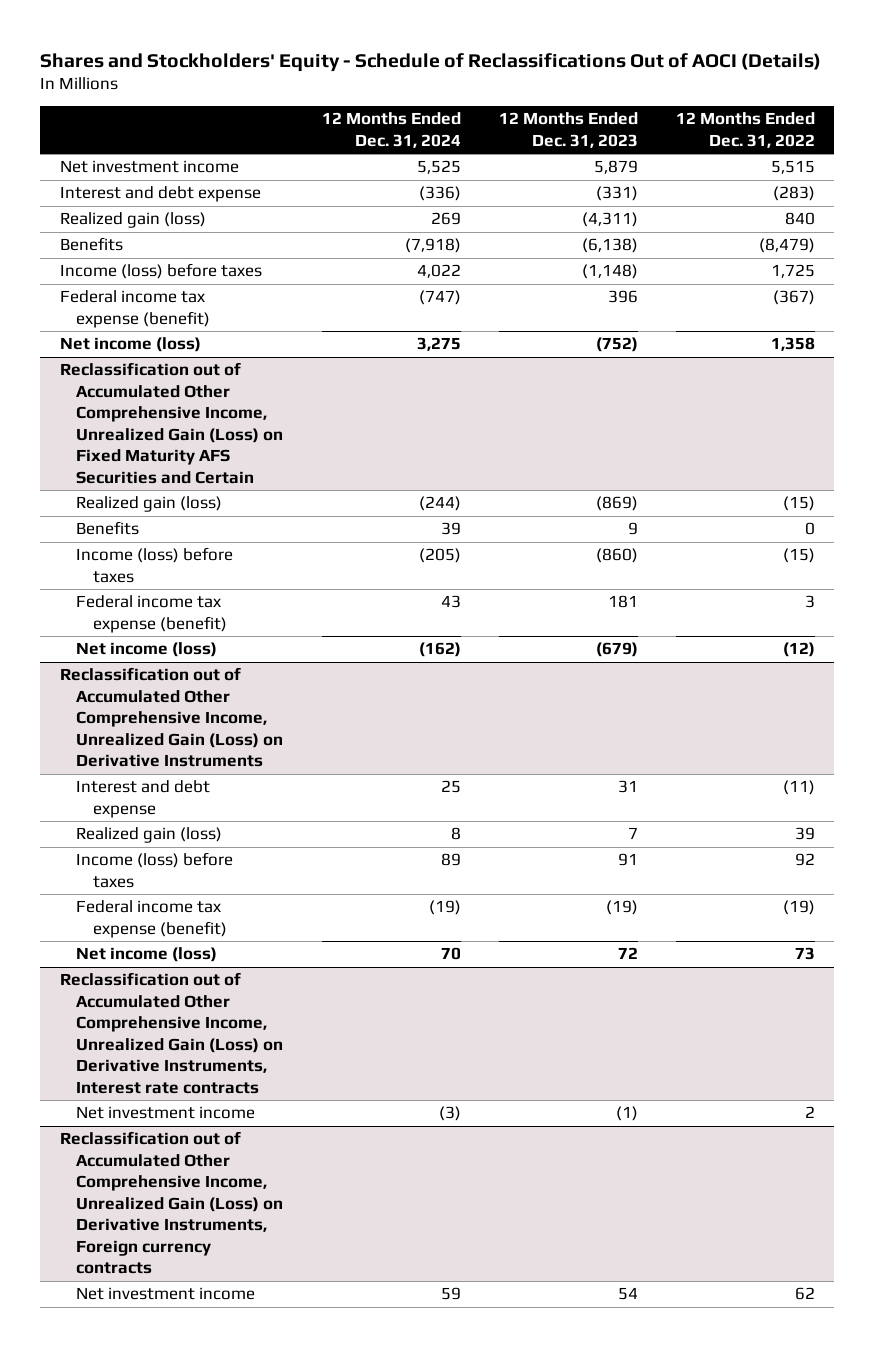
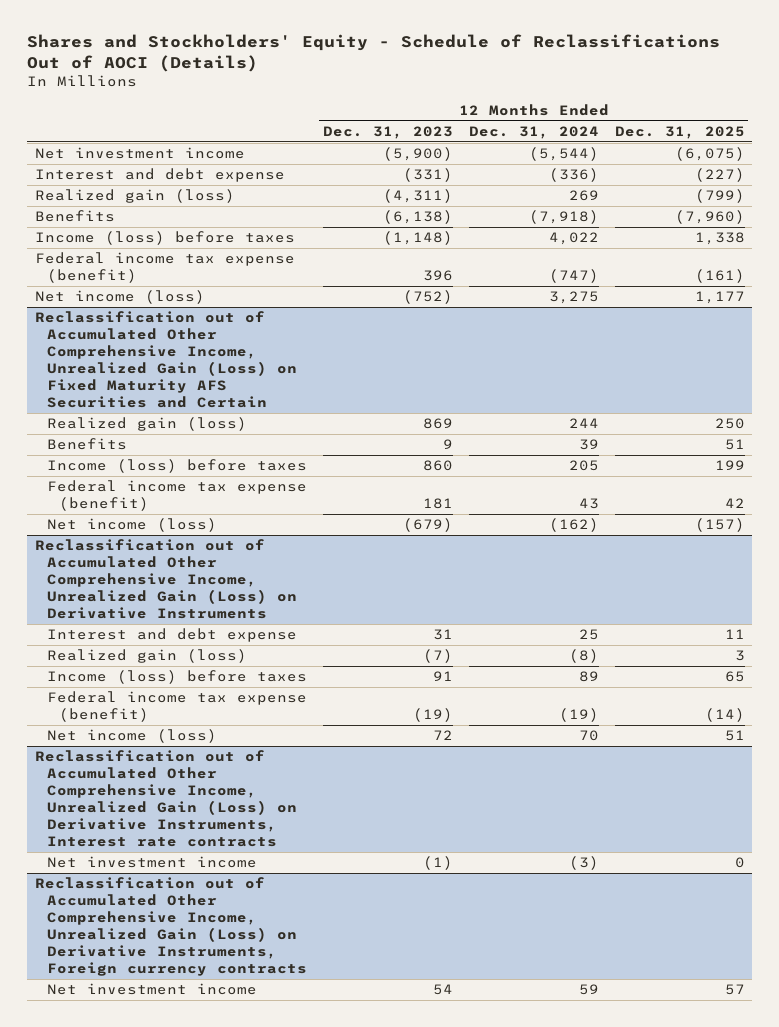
- | 12 Months Ended Dec. 31, 2024 | 12 Months Ended Dec. 31, 2023 | 12 Months Ended Dec. 31, 2022
+ | 12 Months Ended Dec. 31, 2023 | 12 Months Ended Dec. 31, 2024 | 12 Months Ended Dec. 31, 2025
- Net investment income | 5,525 | 5,879 | 5,515
+ Net investment income | (5,900) | (5,544) | (6,075)
@ Reclassification out of Accumulated Other Comprehensive Income, Unrealized Gain (Loss) on Fixed Maturity AFS Securities and Certain
- Realized gain (loss) | (244) | (869) | (15)
+ Realized gain (loss) | 869 | 244 | 250
- Income (loss) before taxes | (205) | (860) | (15)
+ Income (loss) before taxes | 860 | 205 | 199
@ Reclassification out of Accumulated Other Comprehensive Income, Unrealized Gain (Loss) on Derivative Instruments
- Realized gain (loss) | 8 | 7 | 39
+ Realized gain (loss) | (7) | (8) | 3

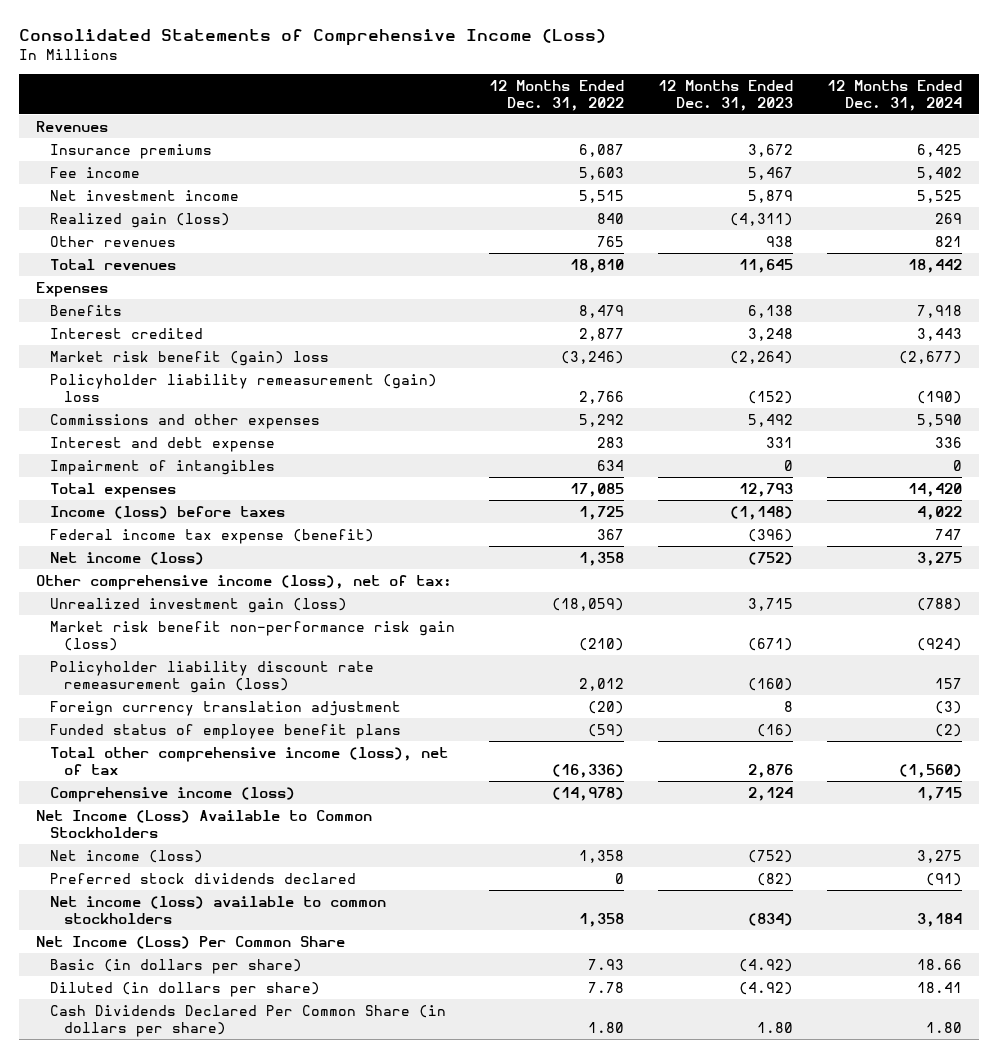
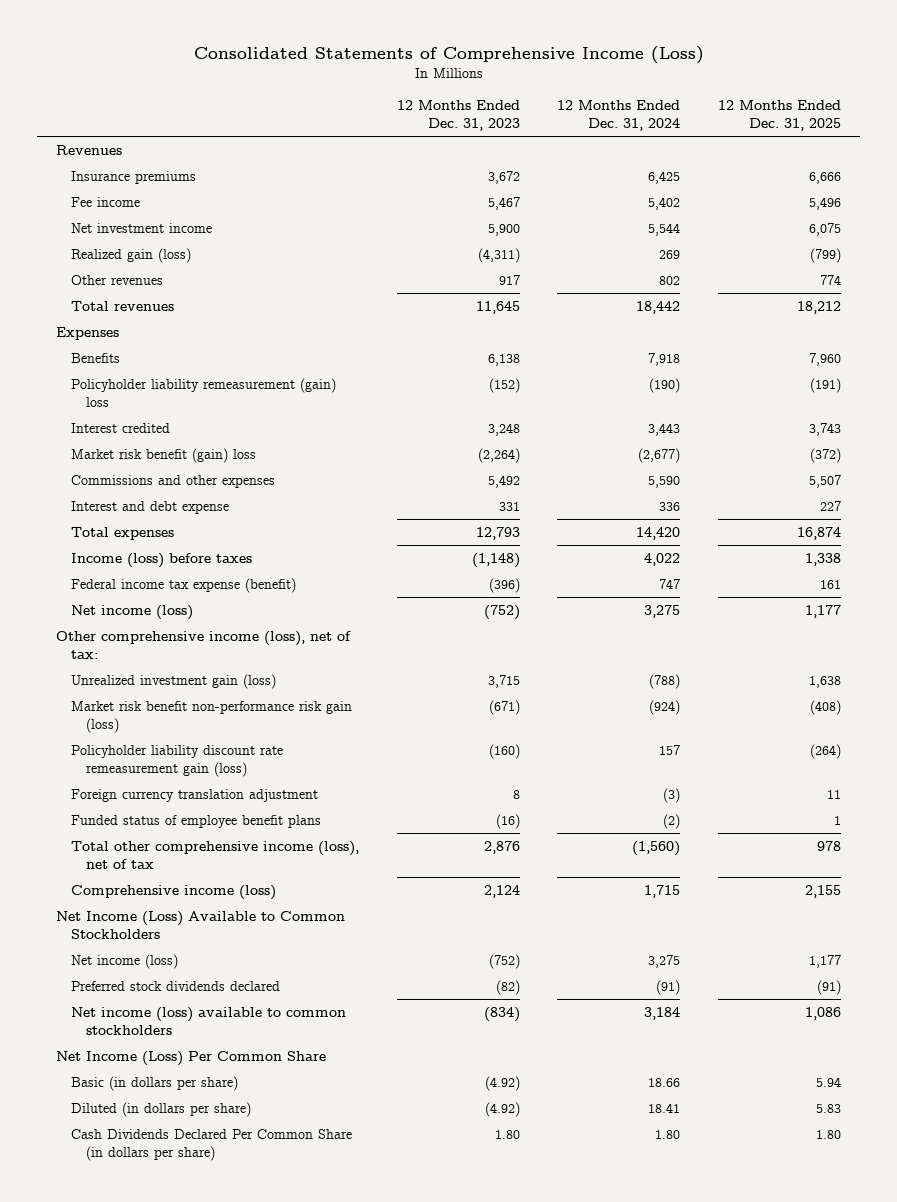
- | 12 Months Ended Dec. 31, 2022 | 12 Months Ended Dec. 31, 2023 | 12 Months Ended Dec. 31, 2024
+ | 12 Months Ended Dec. 31, 2023 | 12 Months Ended Dec. 31, 2024 | 12 Months Ended Dec. 31, 2025
- Net investment income | 5,515 | 5,879 | 5,525
+ Net investment income | 5,900 | 5,544 | 6,075
- Other revenues | 765 | 938 | 821
+ Other revenues | 917 | 802 | 774
moved up: Policyholder liability remeasurement (gain) loss | (152) | (190) | (191)
- Impairment of intangibles | 634 | 0 | 0

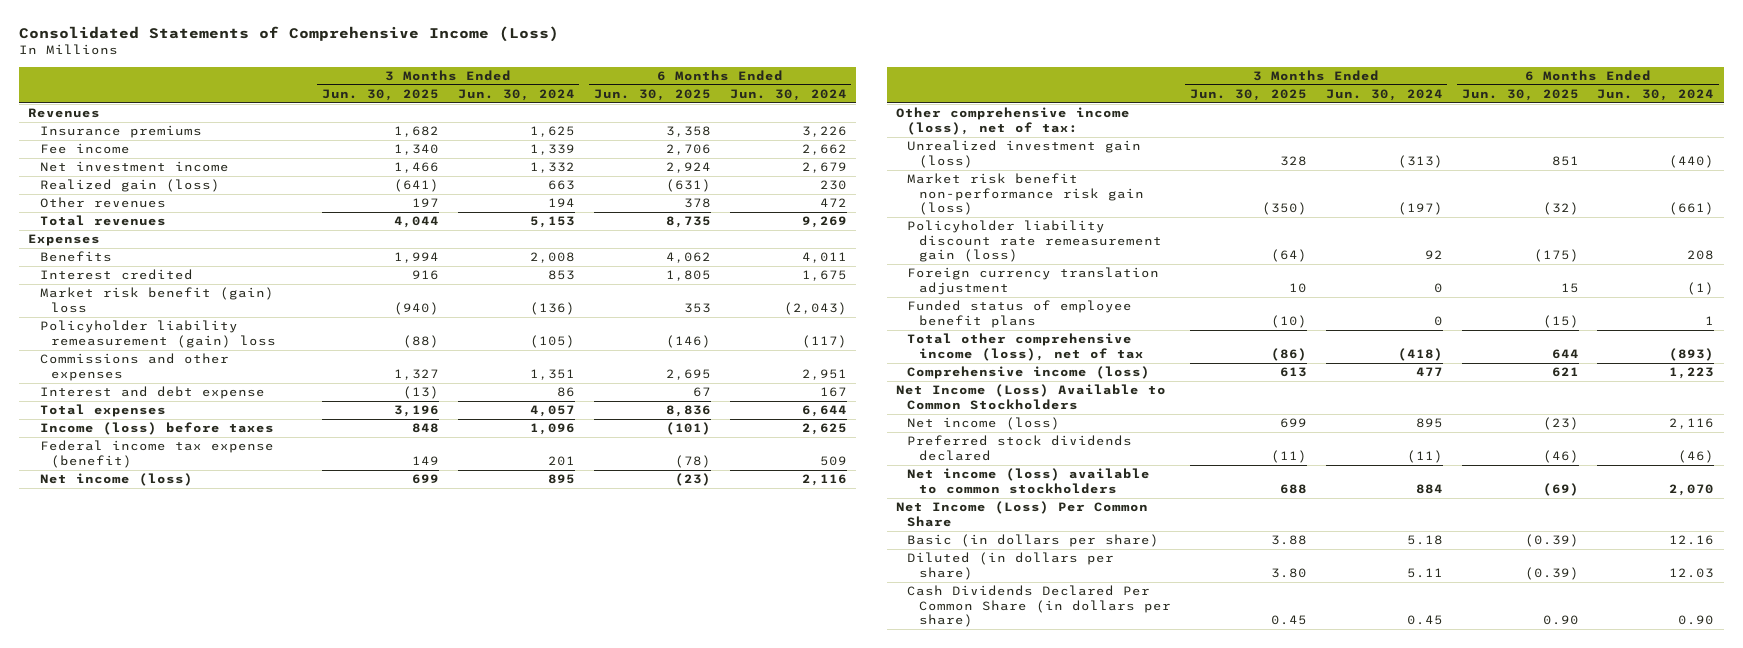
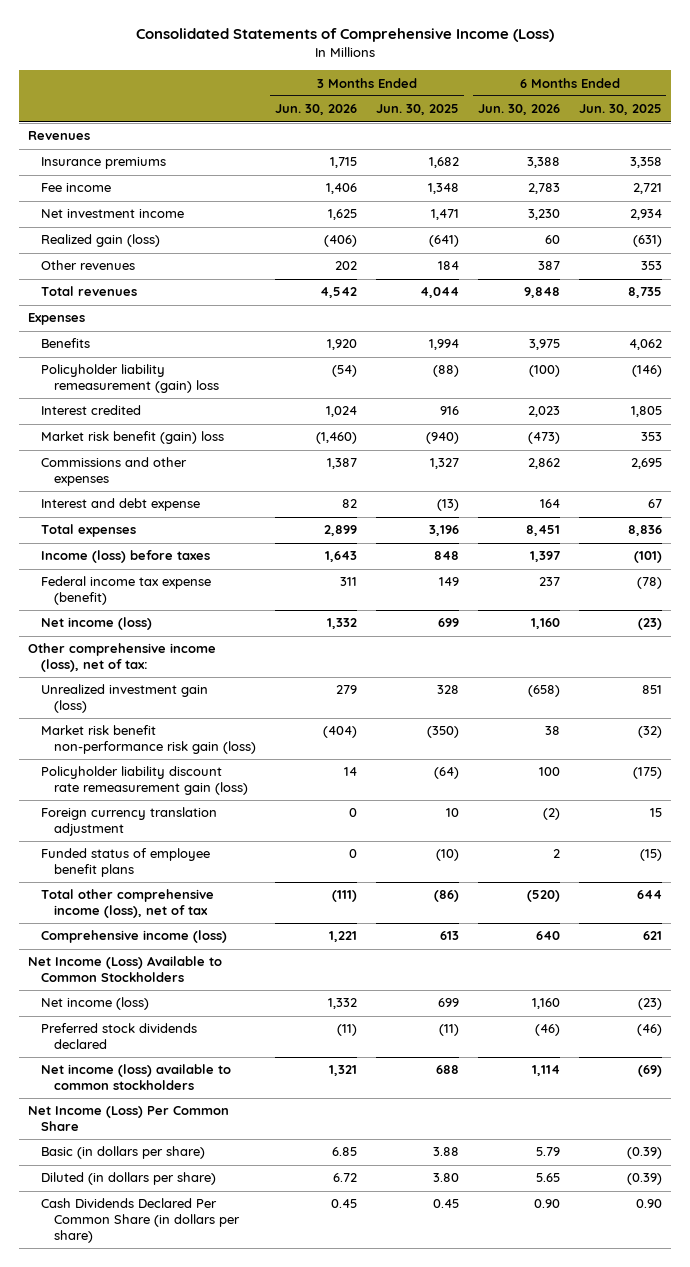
- | 3 Months Ended Jun. 30, 2025 | 3 Months Ended Jun. 30, 2024 | 6 Months Ended Jun. 30, 2025 | 6 Months Ended Jun. 30, 2024
+ | 3 Months Ended Jun. 30, 2026 | 3 Months Ended Jun. 30, 2025 | 6 Months Ended Jun. 30, 2026 | 6 Months Ended Jun. 30, 2025
- Fee income | 1,340 | 1,339 | 2,706 | 2,662
- Net investment income | 1,466 | 1,332 | 2,924 | 2,679
+ Fee income | 1,406 | 1,348 | 2,783 | 2,721
+ Net investment income | 1,625 | 1,471 | 3,230 | 2,934
- Other revenues | 197 | 194 | 378 | 472
+ Other revenues | 202 | 184 | 387 | 353
moved up: Policyholder liability remeasurement (gain) loss | (54) | (88) | (100) | (146)

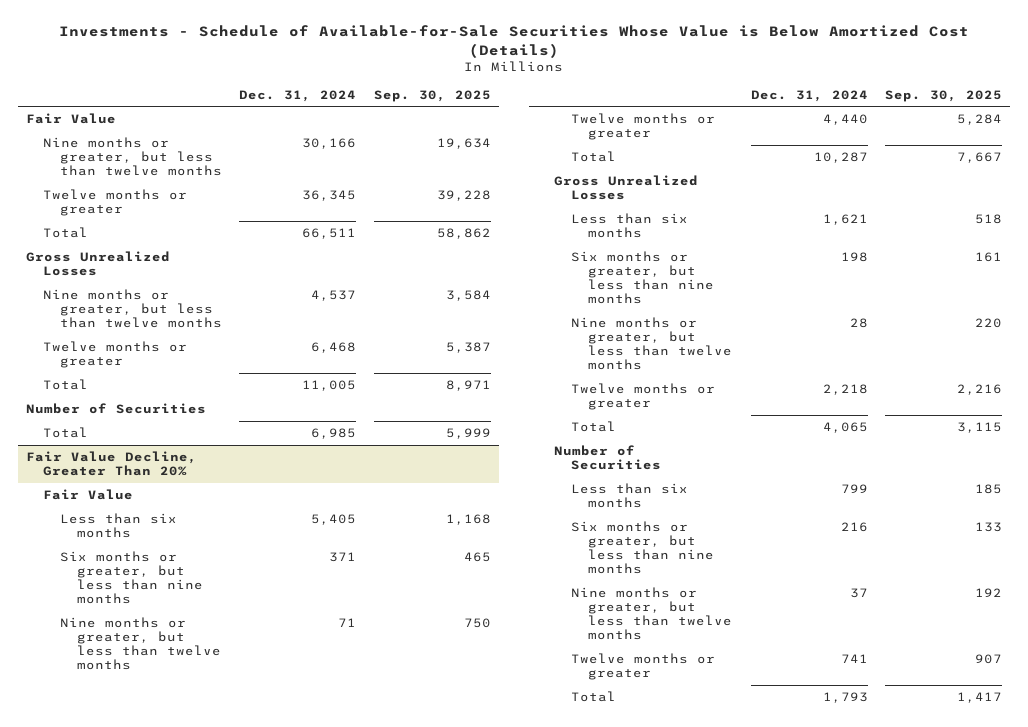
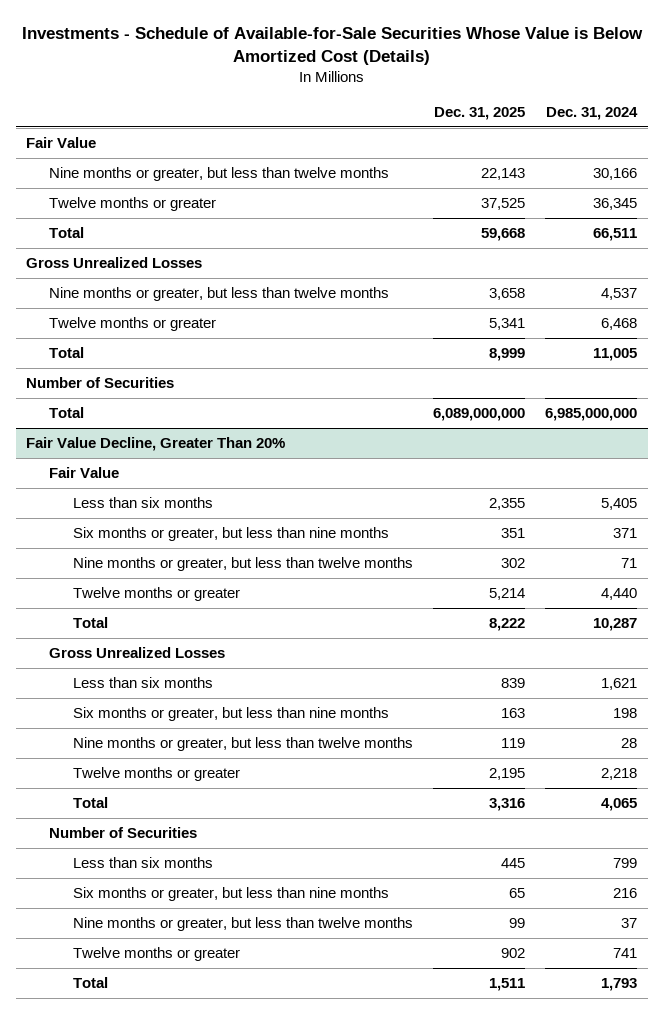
- | Dec. 31, 2024 | Sep. 30, 2025
+ | Dec. 31, 2025 | Dec. 31, 2024
- Total | 6,985 | 5,999
+ Total | 6,089,000,000 | 6,985,000,000

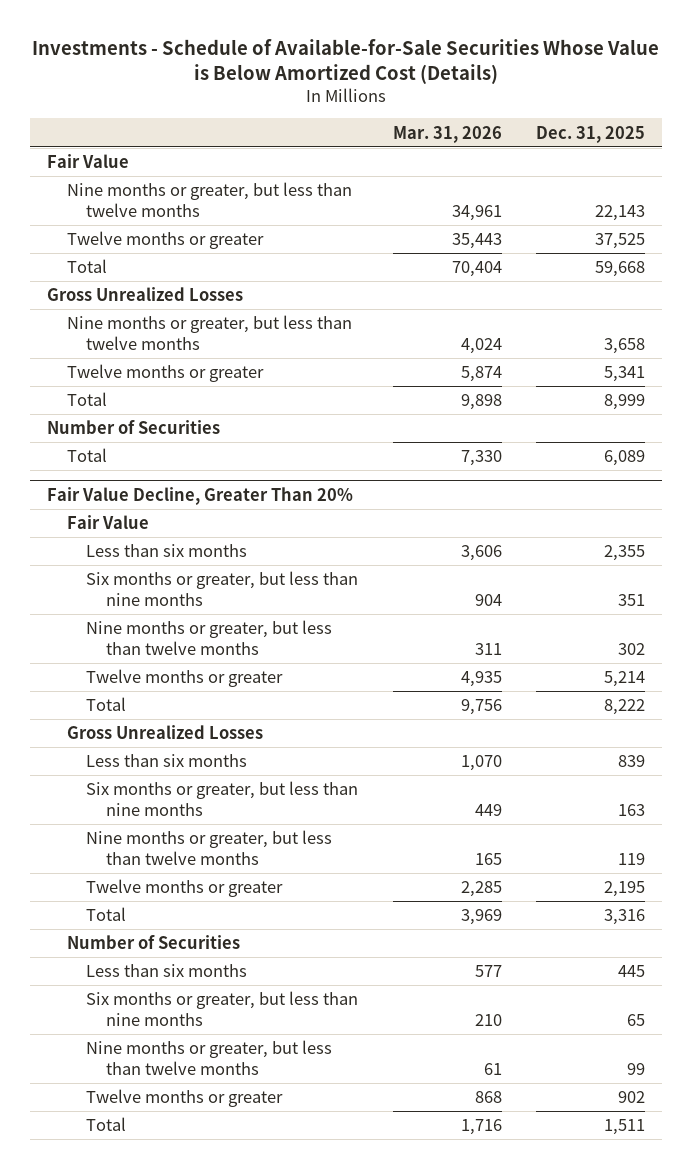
- | Dec. 31, 2025 | Dec. 31, 2024
+ | Mar. 31, 2026 | Dec. 31, 2025
- Total | 6,089,000,000 | 6,985,000,000
+ Total | 7,330 | 6,089

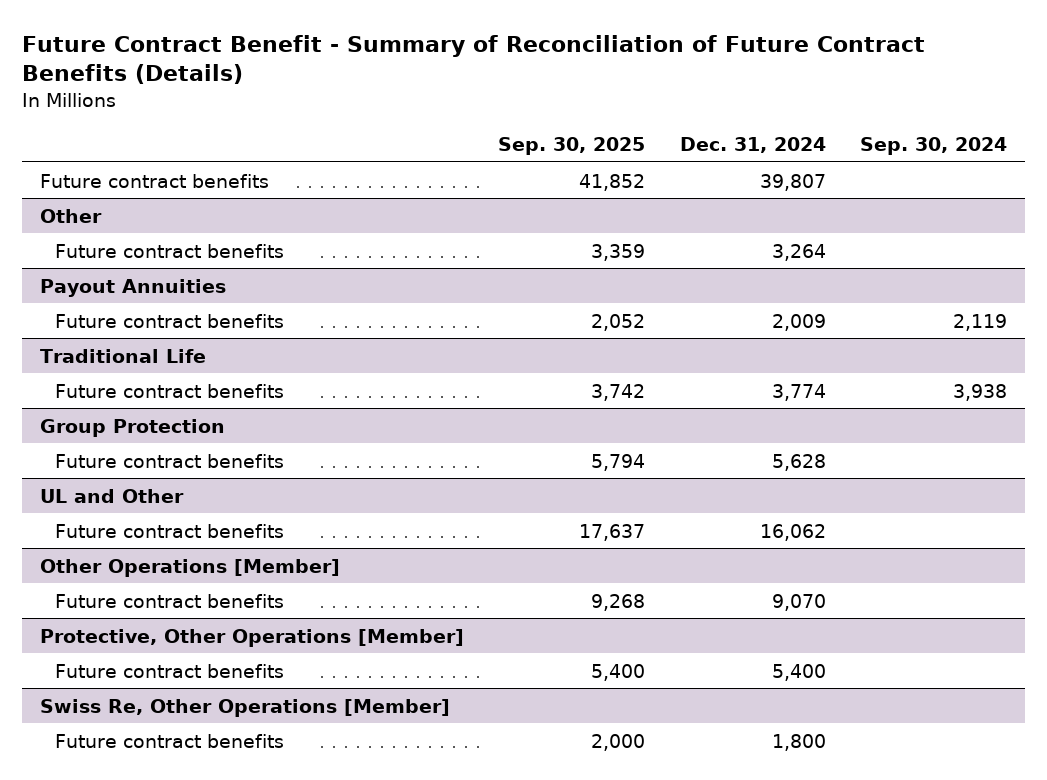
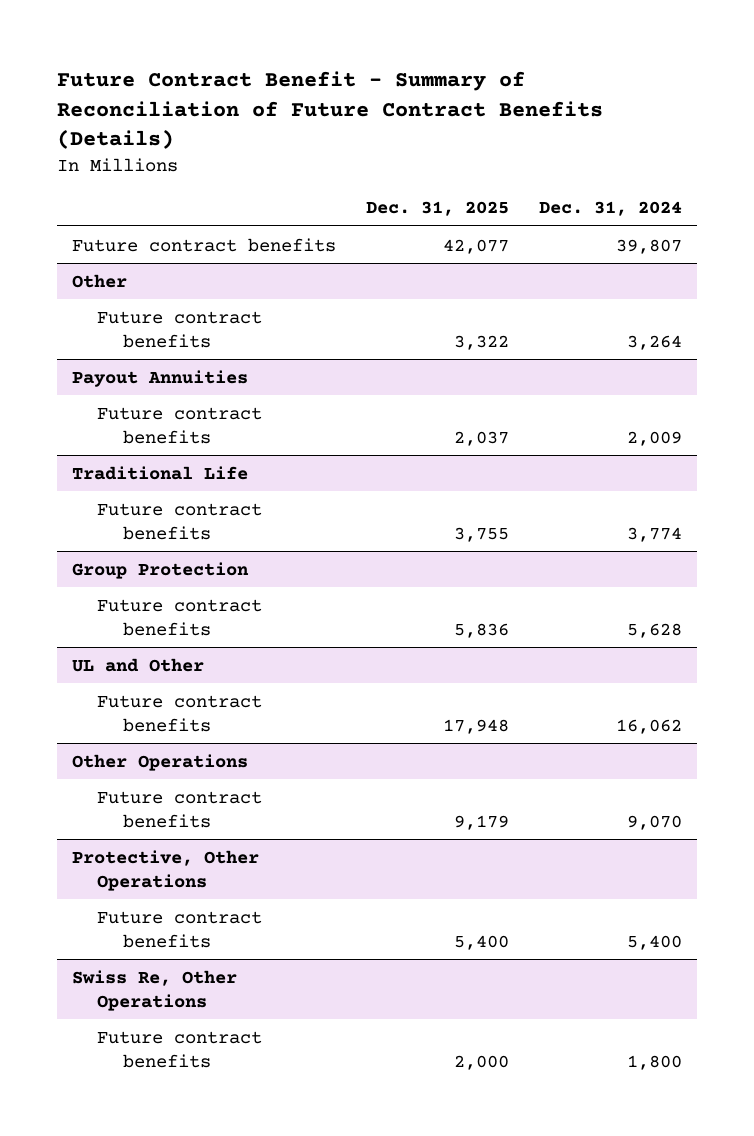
- | Sep. 30, 2025 | Dec. 31, 2024 | Sep. 30, 2024
+ | Dec. 31, 2025 | Dec. 31, 2024
- Other Operations [Member]
+ Other Operations
- Protective, Other Operations [Member]
+ Protective, Other Operations
- Swiss Re, Other Operations [Member]
+ Swiss Re, Other Operations

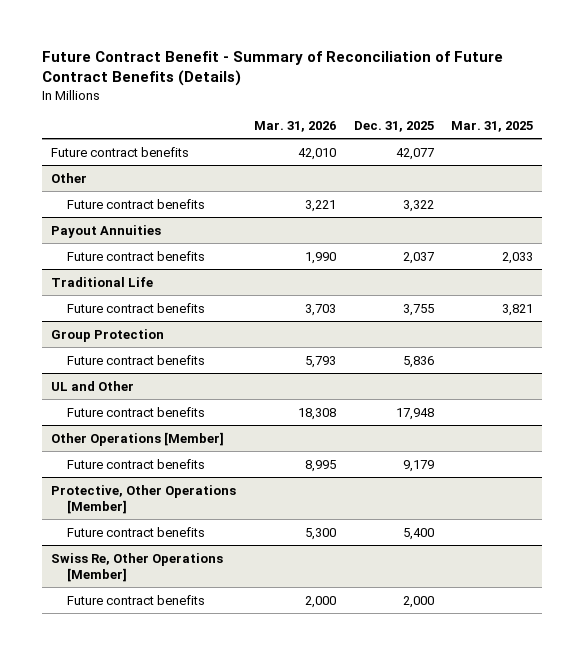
- | Dec. 31, 2025 | Dec. 31, 2024
+ | Mar. 31, 2026 | Dec. 31, 2025 | Mar. 31, 2025
- Other Operations
+ Other Operations [Member]
- Protective, Other Operations
+ Protective, Other Operations [Member]
- Swiss Re, Other Operations
+ Swiss Re, Other Operations [Member]

